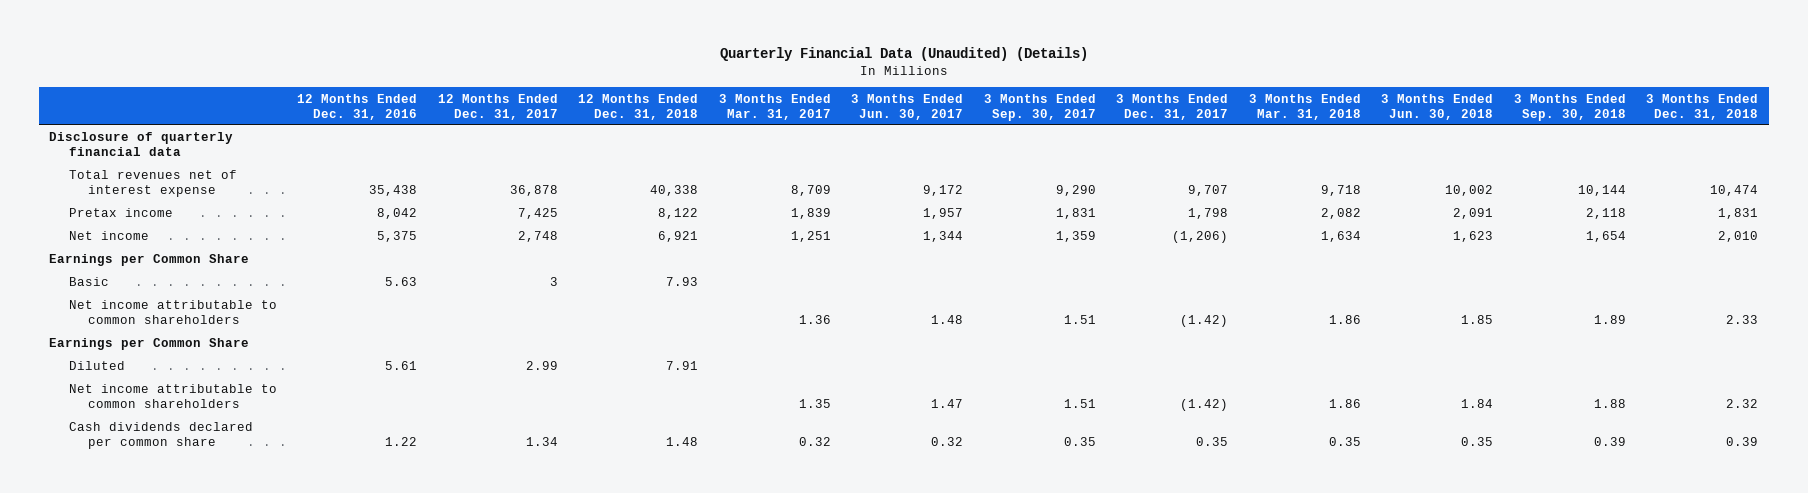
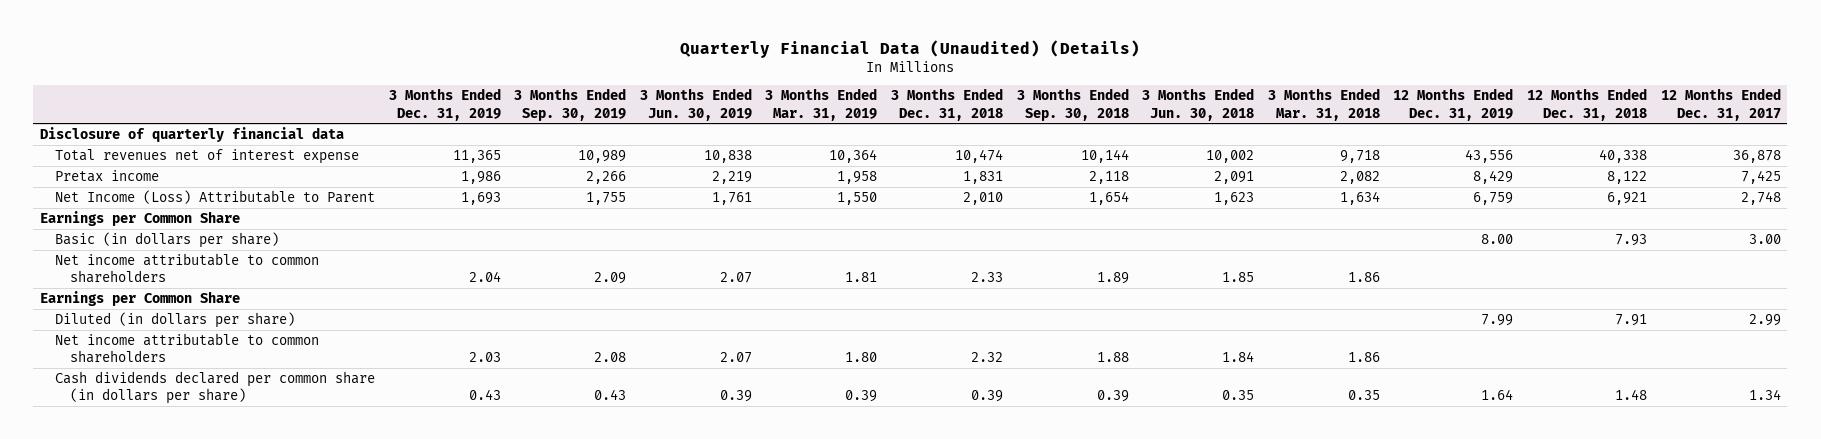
- | 12 Months Ended Dec. 31, 2016 | 12 Months Ended Dec. 31, 2017 | 12 Months Ended Dec. 31, 2018 | 3 Months Ended Mar. 31, 2017 | 3 Months Ended Jun. 30, 2017 | 3 Months Ended Sep. 30, 2017 | 3 Months Ended Dec. 31, 2017 | 3 Months Ended Mar. 31, 2018 | 3 Months Ended Jun. 30, 2018 | 3 Months Ended Sep. 30, 2018 | 3 Months Ended Dec. 31, 2018
+ | 3 Months Ended Dec. 31, 2019 | 3 Months Ended Sep. 30, 2019 | 3 Months Ended Jun. 30, 2019 | 3 Months Ended Mar. 31, 2019 | 3 Months Ended Dec. 31, 2018 | 3 Months Ended Sep. 30, 2018 | 3 Months Ended Jun. 30, 2018 | 3 Months Ended Mar. 31, 2018 | 12 Months Ended Dec. 31, 2019 | 12 Months Ended Dec. 31, 2018 | 12 Months Ended Dec. 31, 2017
- Net income | 5,375 | 2,748 | 6,921 | 1,251 | 1,344 | 1,359 | (1,206) | 1,634 | 1,623 | 1,654 | 2,010
+ Net Income (Loss) Attributable to Parent | 1,693 | 1,755 | 1,761 | 1,550 | 2,010 | 1,654 | 1,623 | 1,634 | 6,759 | 6,921 | 2,748
- Basic | 5.63 | 3 | 7.93 | | | | | | | |
+ Basic (in dollars per share) | | | | | | | | | 8.00 | 7.93 | 3.00
- Diluted | 5.61 | 2.99 | 7.91 | | | | | | | |
+ Diluted (in dollars per share) | | | | | | | | | 7.99 | 7.91 | 2.99
- Cash dividends declared per common share | 1.22 | 1.34 | 1.48 | 0.32 | 0.32 | 0.35 | 0.35 | 0.35 | 0.35 | 0.39 | 0.39
+ Cash dividends declared per common share (in dollars per share) | 0.43 | 0.43 | 0.39 | 0.39 | 0.39 | 0.39 | 0.35 | 0.35 | 1.64 | 1.48 | 1.34

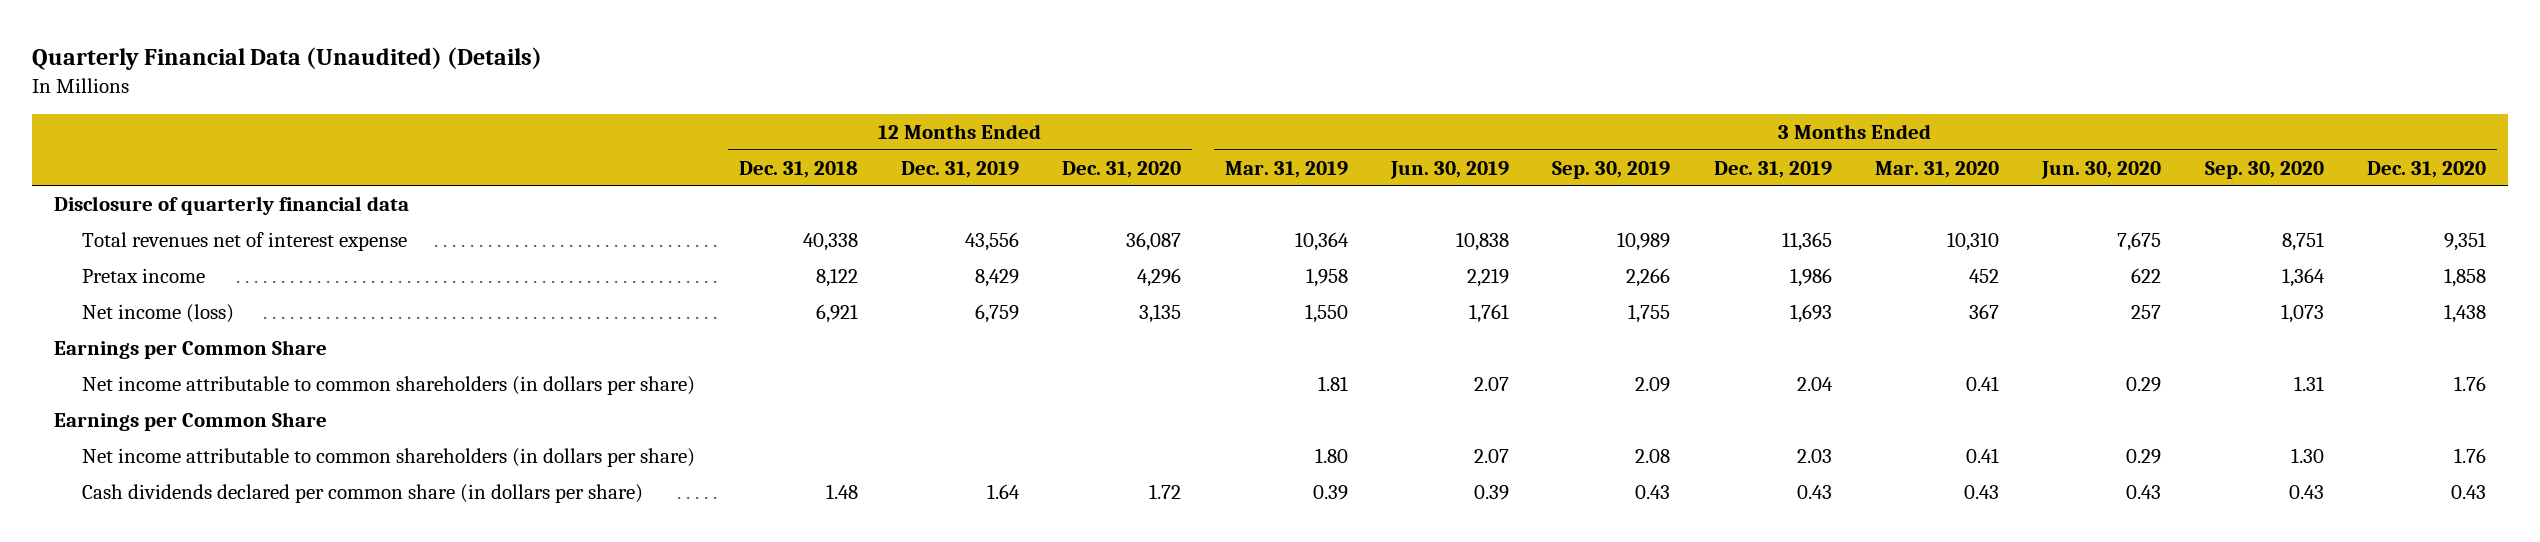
- | 3 Months Ended Dec. 31, 2019 | 3 Months Ended Sep. 30, 2019 | 3 Months Ended Jun. 30, 2019 | 3 Months Ended Mar. 31, 2019 | 3 Months Ended Dec. 31, 2018 | 3 Months Ended Sep. 30, 2018 | 3 Months Ended Jun. 30, 2018 | 3 Months Ended Mar. 31, 2018 | 12 Months Ended Dec. 31, 2019 | 12 Months Ended Dec. 31, 2018 | 12 Months Ended Dec. 31, 2017
+ | 12 Months Ended Dec. 31, 2018 | 12 Months Ended Dec. 31, 2019 | 12 Months Ended Dec. 31, 2020 | 3 Months Ended Mar. 31, 2019 | 3 Months Ended Jun. 30, 2019 | 3 Months Ended Sep. 30, 2019 | 3 Months Ended Dec. 31, 2019 | 3 Months Ended Mar. 31, 2020 | 3 Months Ended Jun. 30, 2020 | 3 Months Ended Sep. 30, 2020 | 3 Months Ended Dec. 31, 2020
- Net Income (Loss) Attributable to Parent | 1,693 | 1,755 | 1,761 | 1,550 | 2,010 | 1,654 | 1,623 | 1,634 | 6,759 | 6,921 | 2,748
+ Net income (loss) | 6,921 | 6,759 | 3,135 | 1,550 | 1,761 | 1,755 | 1,693 | 367 | 257 | 1,073 | 1,438
- Basic (in dollars per share) | | | | | | | | | 8.00 | 7.93 | 3.00
- Net income attributable to common shareholders | 2.04 | 2.09 | 2.07 | 1.81 | 2.33 | 1.89 | 1.85 | 1.86 | | |
+ Net income attributable to common shareholders (in dollars per share) | | | | 1.81 | 2.07 | 2.09 | 2.04 | 0.41 | 0.29 | 1.31 | 1.76
- Diluted (in dollars per share) | | | | | | | | | 7.99 | 7.91 | 2.99
- Net income attributable to common shareholders | 2.03 | 2.08 | 2.07 | 1.80 | 2.32 | 1.88 | 1.84 | 1.86 | | |
+ Net income attributable to common shareholders (in dollars per share) | | | | 1.80 | 2.07 | 2.08 | 2.03 | 0.41 | 0.29 | 1.30 | 1.76

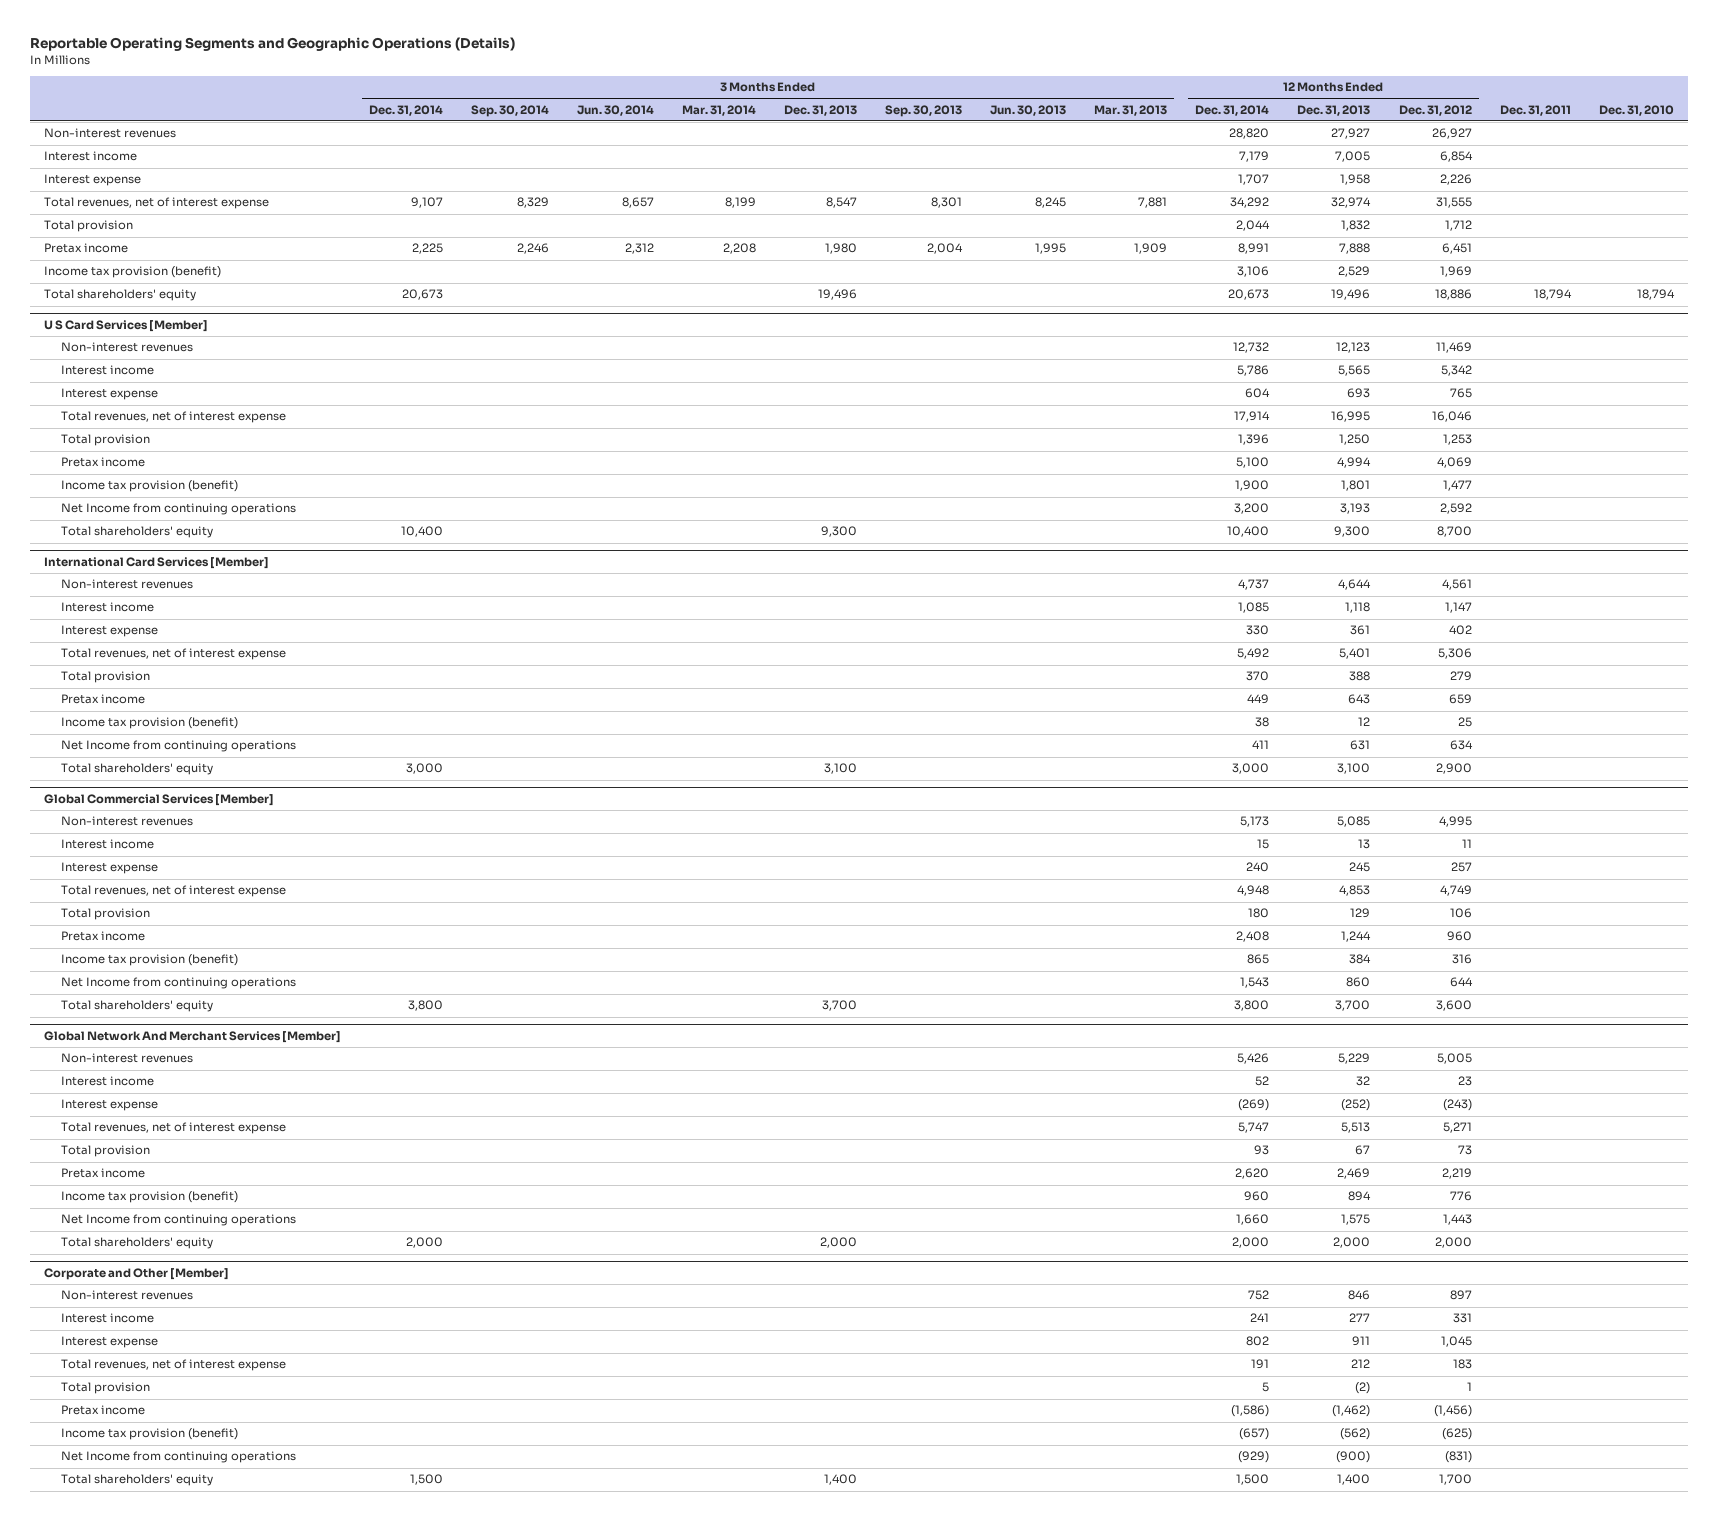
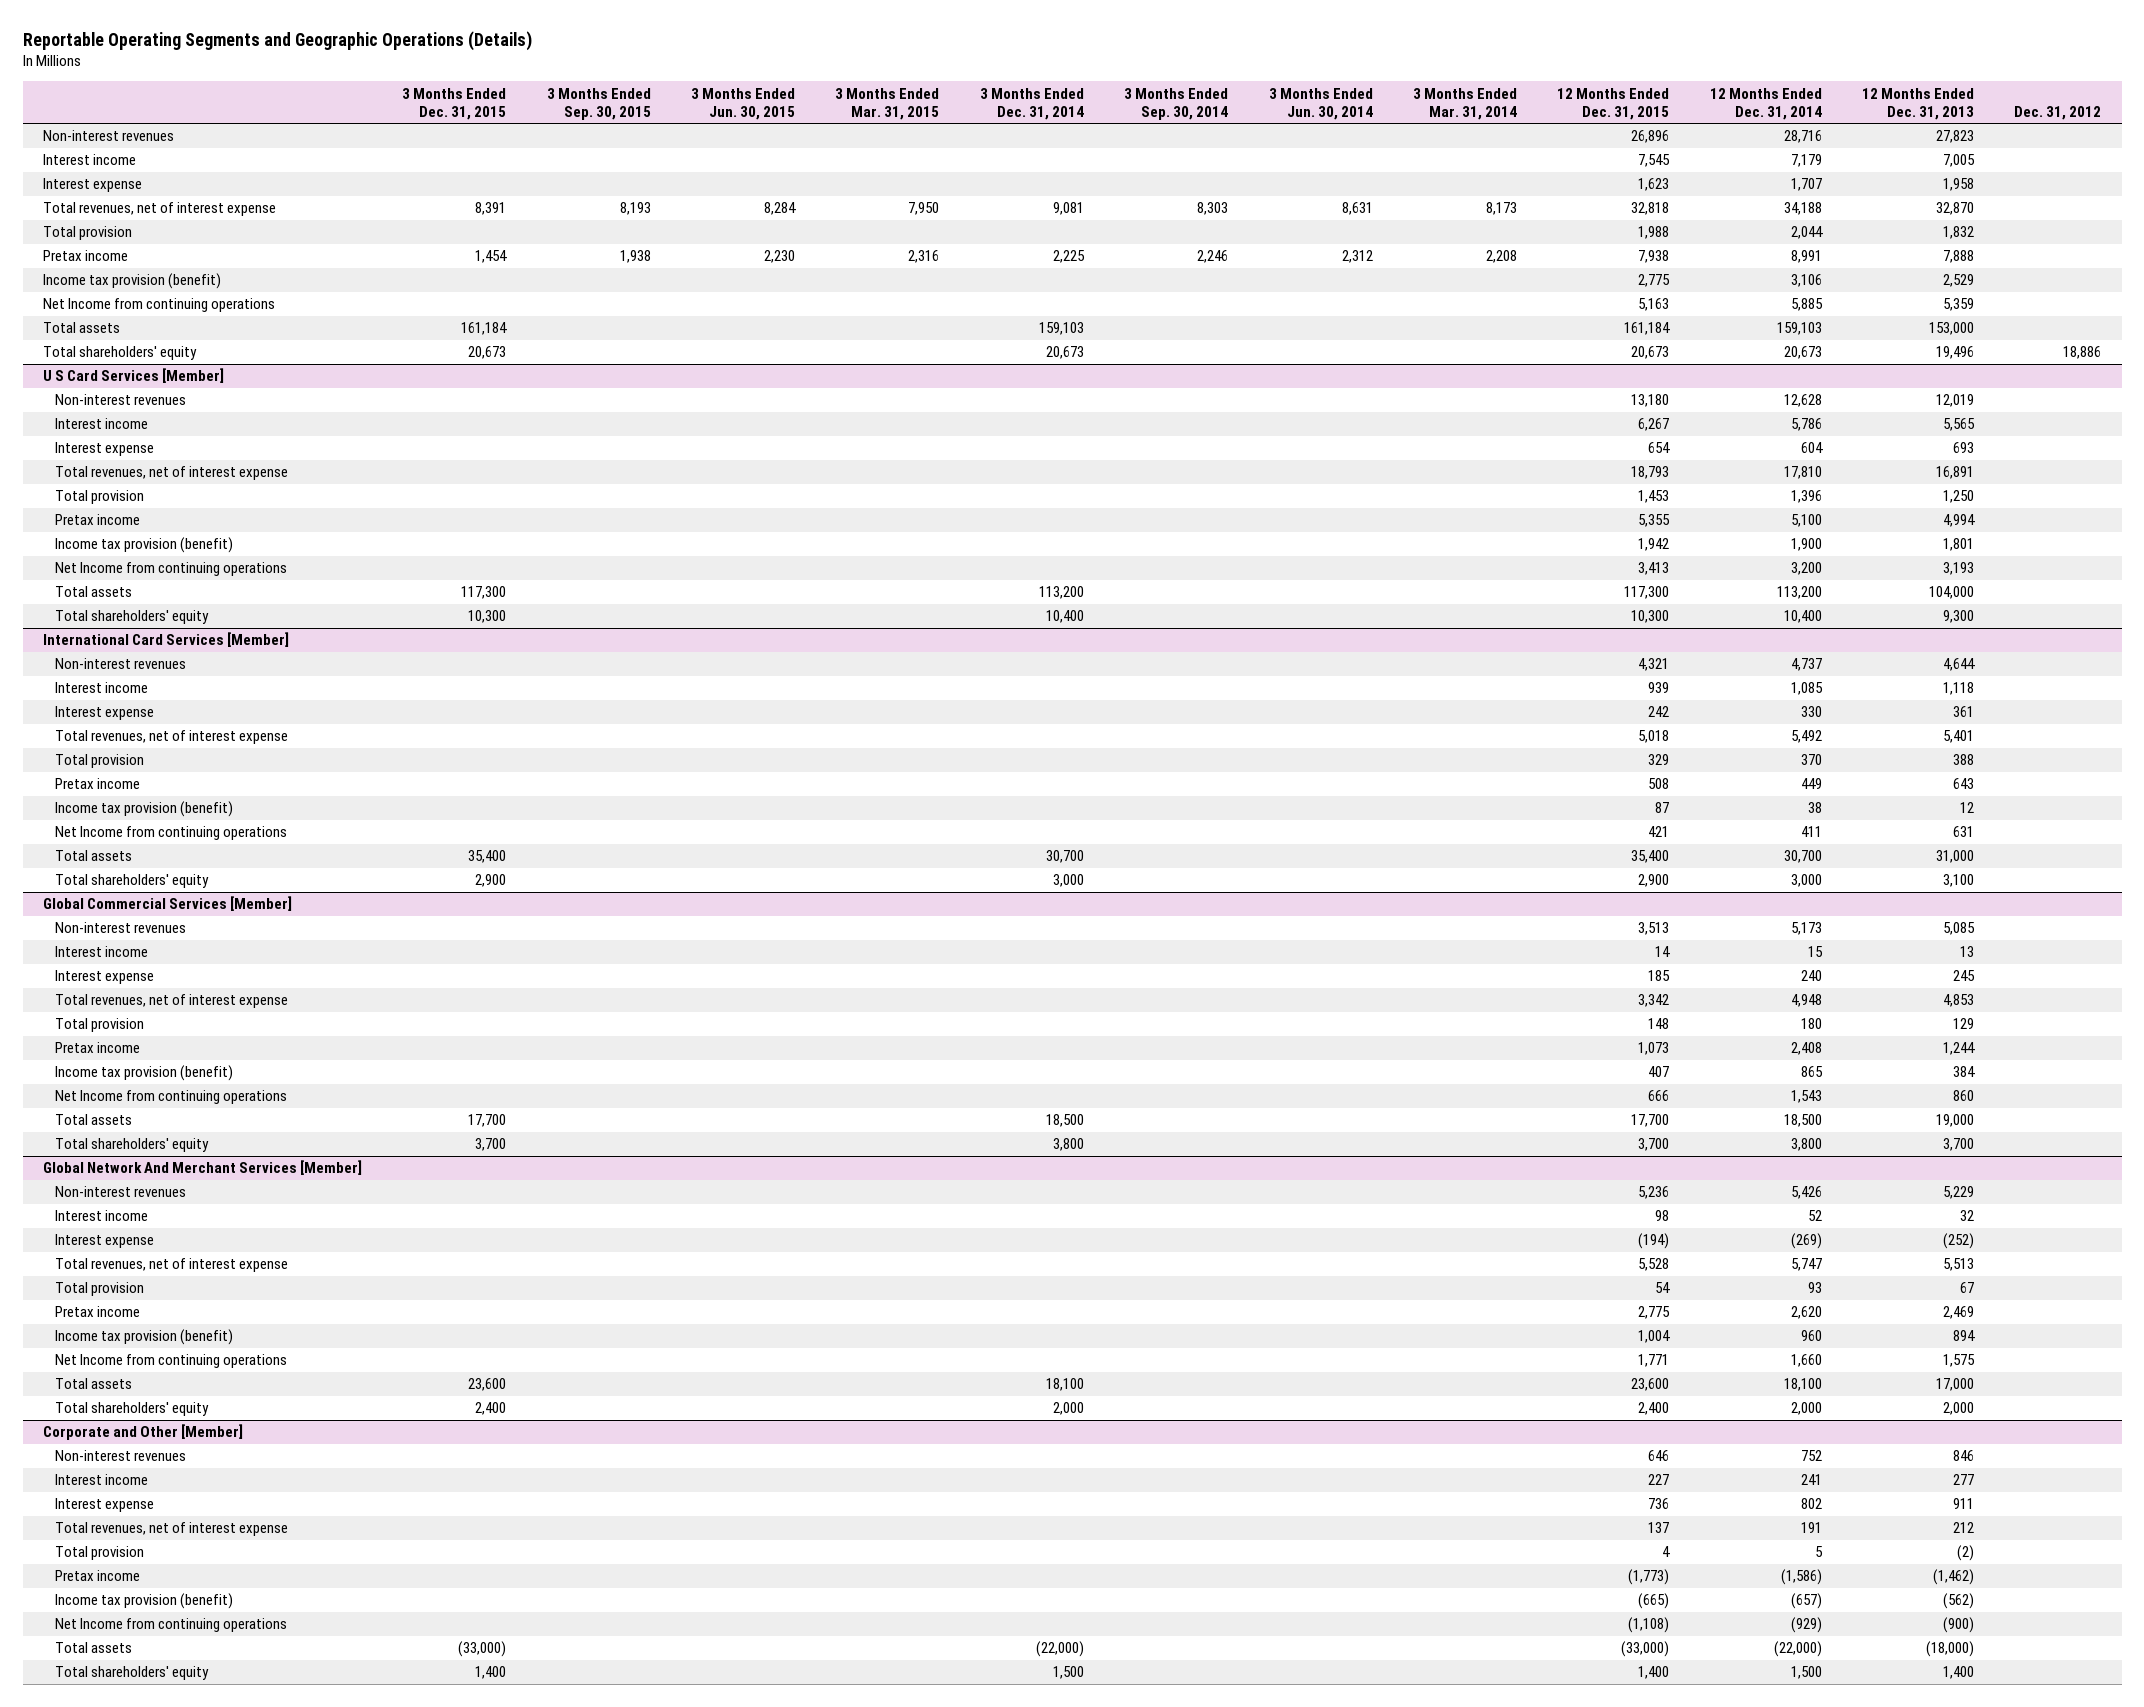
- | 3 Months Ended Dec. 31, 2014 | 3 Months Ended Sep. 30, 2014 | 3 Months Ended Jun. 30, 2014 | 3 Months Ended Mar. 31, 2014 | 3 Months Ended Dec. 31, 2013 | 3 Months Ended Sep. 30, 2013 | 3 Months Ended Jun. 30, 2013 | 3 Months Ended Mar. 31, 2013 | 12 Months Ended Dec. 31, 2014 | 12 Months Ended Dec. 31, 2013 | 12 Months Ended Dec. 31, 2012 | Dec. 31, 2011 | Dec. 31, 2010
+ | 3 Months Ended Dec. 31, 2015 | 3 Months Ended Sep. 30, 2015 | 3 Months Ended Jun. 30, 2015 | 3 Months Ended Mar. 31, 2015 | 3 Months Ended Dec. 31, 2014 | 3 Months Ended Sep. 30, 2014 | 3 Months Ended Jun. 30, 2014 | 3 Months Ended Mar. 31, 2014 | 12 Months Ended Dec. 31, 2015 | 12 Months Ended Dec. 31, 2014 | 12 Months Ended Dec. 31, 2013 | Dec. 31, 2012
- Non-interest revenues | | | | | | | | | 28,820 | 27,927 | 26,927 | |
+ Non-interest revenues | | | | | | | | | 26,896 | 28,716 | 27,823 |
- Total revenues, net of interest expense | 9,107 | 8,329 | 8,657 | 8,199 | 8,547 | 8,301 | 8,245 | 7,881 | 34,292 | 32,974 | 31,555 | |
+ Total revenues, net of interest expense | 8,391 | 8,193 | 8,284 | 7,950 | 9,081 | 8,303 | 8,631 | 8,173 | 32,818 | 34,188 | 32,870 |
+ Net Income from continuing operations | | | | | | | | | 5,163 | 5,885 | 5,359 |
+ Total assets | 161,184 | | | | 159,103 | | | | 161,184 | 159,103 | 153,000 |
@ U S Card Services [Member]
- Non-interest revenues | | | | | | | | | 12,732 | 12,123 | 11,469 | |
+ Non-interest revenues | | | | | | | | | 13,180 | 12,628 | 12,019 |
- Total revenues, net of interest expense | | | | | | | | | 17,914 | 16,995 | 16,046 | |
+ Total revenues, net of interest expense | | | | | | | | | 18,793 | 17,810 | 16,891 |
+ Total assets | 117,300 | | | | 113,200 | | | | 117,300 | 113,200 | 104,000 |
@ International Card Services [Member]
+ Total assets | 35,400 | | | | 30,700 | | | | 35,400 | 30,700 | 31,000 |
@ Global Commercial Services [Member]
+ Total assets | 17,700 | | | | 18,500 | | | | 17,700 | 18,500 | 19,000 |
@ Global Network And Merchant Services [Member]
+ Total assets | 23,600 | | | | 18,100 | | | | 23,600 | 18,100 | 17,000 |
@ Corporate and Other [Member]
+ Total assets | (33,000) | | | | (22,000) | | | | (33,000) | (22,000) | (18,000) |

